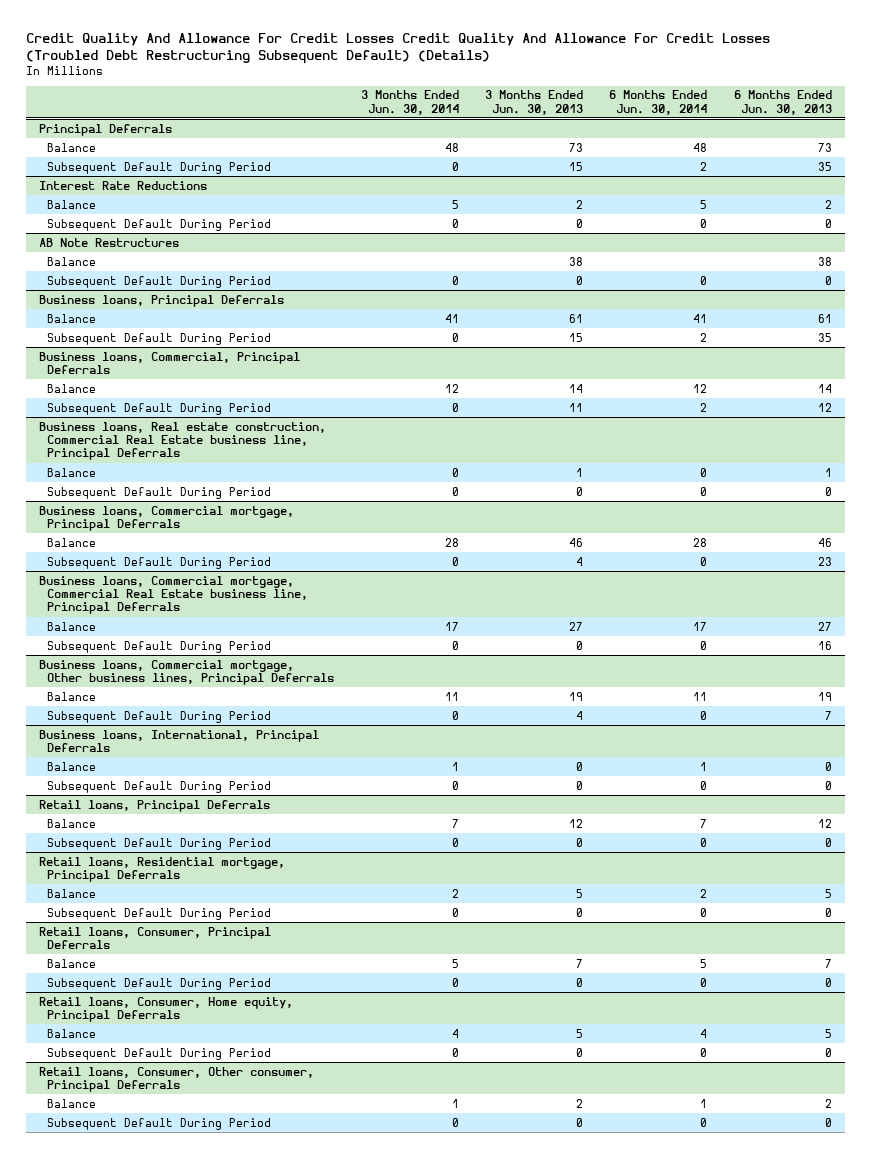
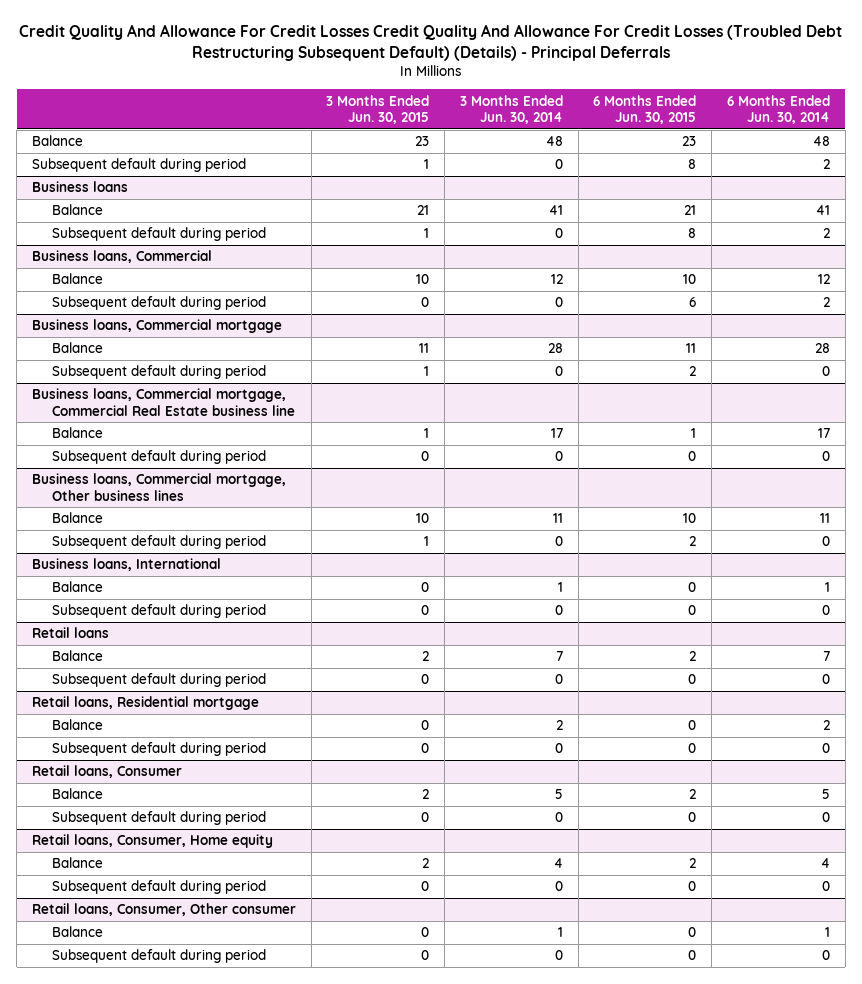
- Credit Quality And Allowance For Credit Losses Credit Quality And Allowance For Credit Losses (Troubled Debt Restructuring Subsequent Default) (Details)
+ Credit Quality And Allowance For Credit Losses Credit Quality And Allowance For Credit Losses (Troubled Debt Restructuring Subsequent Default) (Details) - Principal Deferrals
- | 3 Months Ended Jun. 30, 2014 | 3 Months Ended Jun. 30, 2013 | 6 Months Ended Jun. 30, 2014 | 6 Months Ended Jun. 30, 2013
+ | 3 Months Ended Jun. 30, 2015 | 3 Months Ended Jun. 30, 2014 | 6 Months Ended Jun. 30, 2015 | 6 Months Ended Jun. 30, 2014
- Principal Deferrals
- Subsequent Default During Period | 0 | 15 | 2 | 35
- Interest Rate Reductions
- Balance | 5 | 2 | 5 | 2
- Subsequent Default During Period | 0 | 0 | 0 | 0
- AB Note Restructures
- Balance | | 38 | | 38
- Subsequent Default During Period | 0 | 0 | 0 | 0
- Business loans, Principal Deferrals
+ Subsequent default during period | 1 | 0 | 8 | 2
+ Business loans
- Subsequent Default During Period | 0 | 15 | 2 | 35
- Business loans, Commercial, Principal Deferrals
+ Subsequent default during period | 1 | 0 | 8 | 2
+ Business loans, Commercial
- Subsequent Default During Period | 0 | 11 | 2 | 12
- Business loans, Real estate construction, Commercial Real Estate business line, Principal Deferrals
- Balance | 0 | 1 | 0 | 1
- Subsequent Default During Period | 0 | 0 | 0 | 0
- Business loans, Commercial mortgage, Principal Deferrals
+ Subsequent default during period | 0 | 0 | 6 | 2
+ Business loans, Commercial mortgage
- Subsequent Default During Period | 0 | 4 | 0 | 23
- Business loans, Commercial mortgage, Commercial Real Estate business line, Principal Deferrals
+ Subsequent default during period | 1 | 0 | 2 | 0
+ Business loans, Commercial mortgage, Commercial Real Estate business line
- Subsequent Default During Period | 0 | 0 | 0 | 16
- Business loans, Commercial mortgage, Other business lines, Principal Deferrals
+ Subsequent default during period | 0 | 0 | 0 | 0
+ Business loans, Commercial mortgage, Other business lines
- Subsequent Default During Period | 0 | 4 | 0 | 7
- Business loans, International, Principal Deferrals
+ Subsequent default during period | 1 | 0 | 2 | 0
+ Business loans, International
- Subsequent Default During Period | 0 | 0 | 0 | 0
- Retail loans, Principal Deferrals
+ Subsequent default during period | 0 | 0 | 0 | 0
+ Retail loans
- Subsequent Default During Period | 0 | 0 | 0 | 0
- Retail loans, Residential mortgage, Principal Deferrals
+ Subsequent default during period | 0 | 0 | 0 | 0
+ Retail loans, Residential mortgage
- Subsequent Default During Period | 0 | 0 | 0 | 0
- Retail loans, Consumer, Principal Deferrals
+ Subsequent default during period | 0 | 0 | 0 | 0
+ Retail loans, Consumer
- Subsequent Default During Period | 0 | 0 | 0 | 0
- Retail loans, Consumer, Home equity, Principal Deferrals
+ Subsequent default during period | 0 | 0 | 0 | 0
+ Retail loans, Consumer, Home equity
- Subsequent Default During Period | 0 | 0 | 0 | 0
- Retail loans, Consumer, Other consumer, Principal Deferrals
+ Subsequent default during period | 0 | 0 | 0 | 0
+ Retail loans, Consumer, Other consumer
- Subsequent Default During Period | 0 | 0 | 0 | 0
+ Subsequent default during period | 0 | 0 | 0 | 0

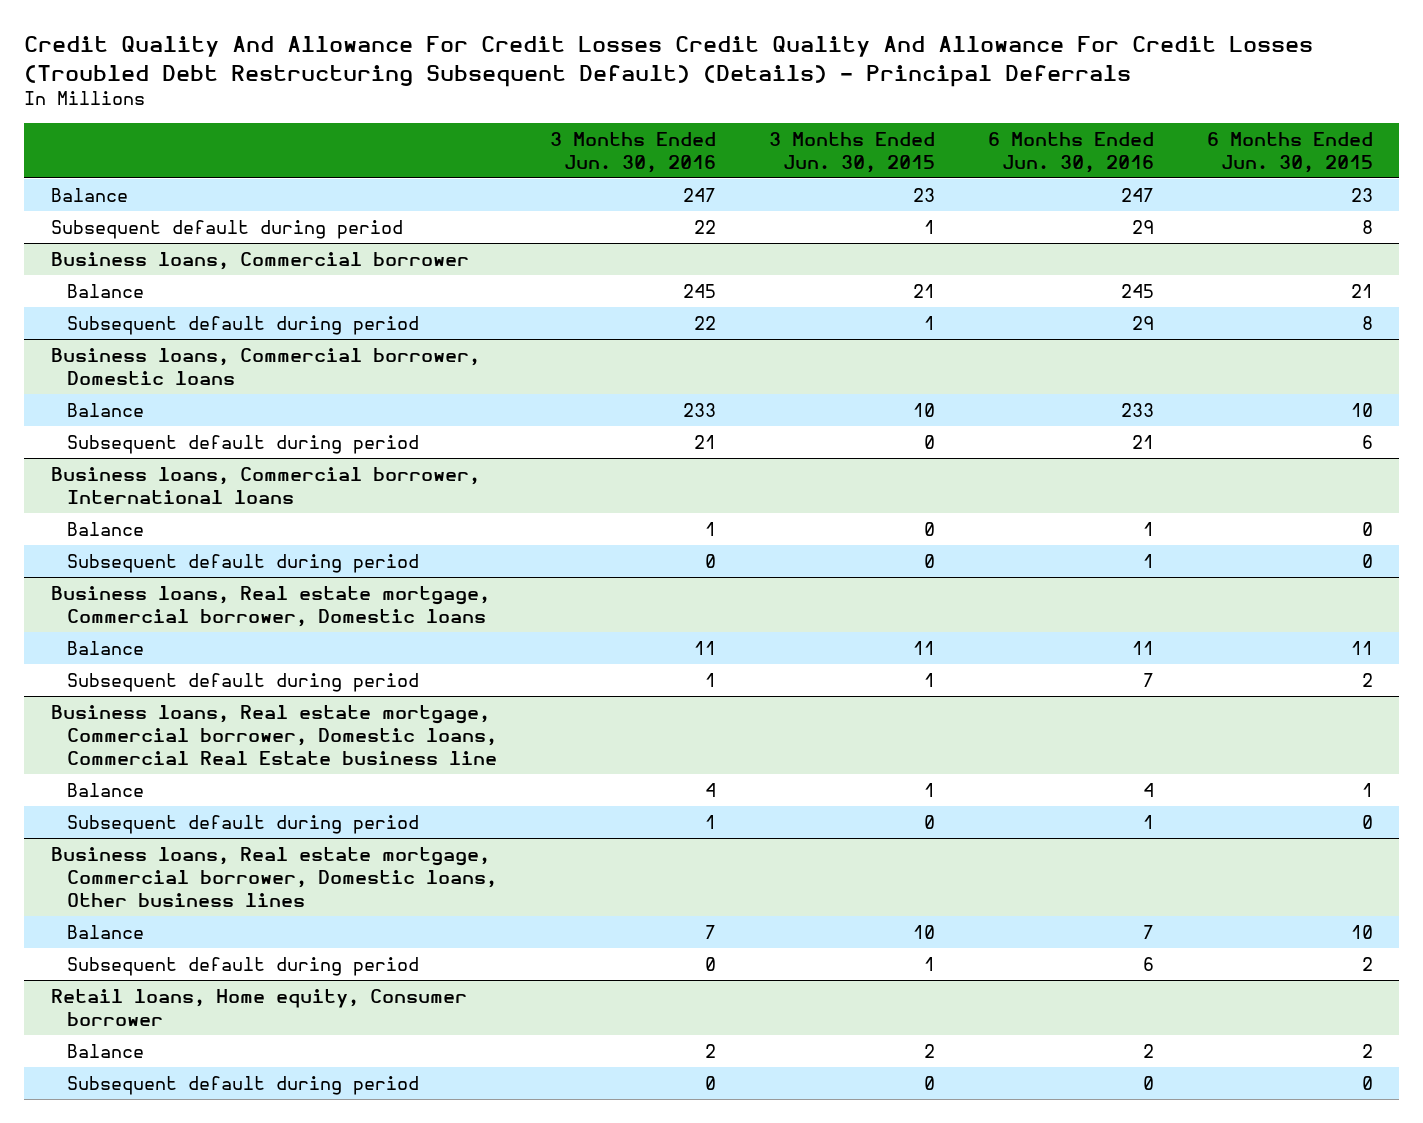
- | 3 Months Ended Jun. 30, 2015 | 3 Months Ended Jun. 30, 2014 | 6 Months Ended Jun. 30, 2015 | 6 Months Ended Jun. 30, 2014
+ | 3 Months Ended Jun. 30, 2016 | 3 Months Ended Jun. 30, 2015 | 6 Months Ended Jun. 30, 2016 | 6 Months Ended Jun. 30, 2015
- Business loans
+ Business loans, Commercial borrower
- Business loans, Commercial
+ Business loans, Commercial borrower, Domestic loans
- Business loans, Commercial mortgage
+ Business loans, Commercial borrower, International loans
+ Balance | 1 | 0 | 1 | 0
+ Subsequent default during period | 0 | 0 | 1 | 0
+ Business loans, Real estate mortgage, Commercial borrower, Domestic loans
- Business loans, Commercial mortgage, Commercial Real Estate business line
+ Business loans, Real estate mortgage, Commercial borrower, Domestic loans, Commercial Real Estate business line
- Business loans, Commercial mortgage, Other business lines
+ Business loans, Real estate mortgage, Commercial borrower, Domestic loans, Other business lines
- Business loans, International
- Balance | 0 | 1 | 0 | 1
- Subsequent default during period | 0 | 0 | 0 | 0
- Retail loans
- Balance | 2 | 7 | 2 | 7
- Subsequent default during period | 0 | 0 | 0 | 0
- Retail loans, Residential mortgage
- Balance | 0 | 2 | 0 | 2
- Subsequent default during period | 0 | 0 | 0 | 0
- Retail loans, Consumer
- Balance | 2 | 5 | 2 | 5
- Subsequent default during period | 0 | 0 | 0 | 0
- Retail loans, Consumer, Home equity
+ Retail loans, Home equity, Consumer borrower
- Retail loans, Consumer, Other consumer
- Balance | 0 | 1 | 0 | 1
- Subsequent default during period | 0 | 0 | 0 | 0

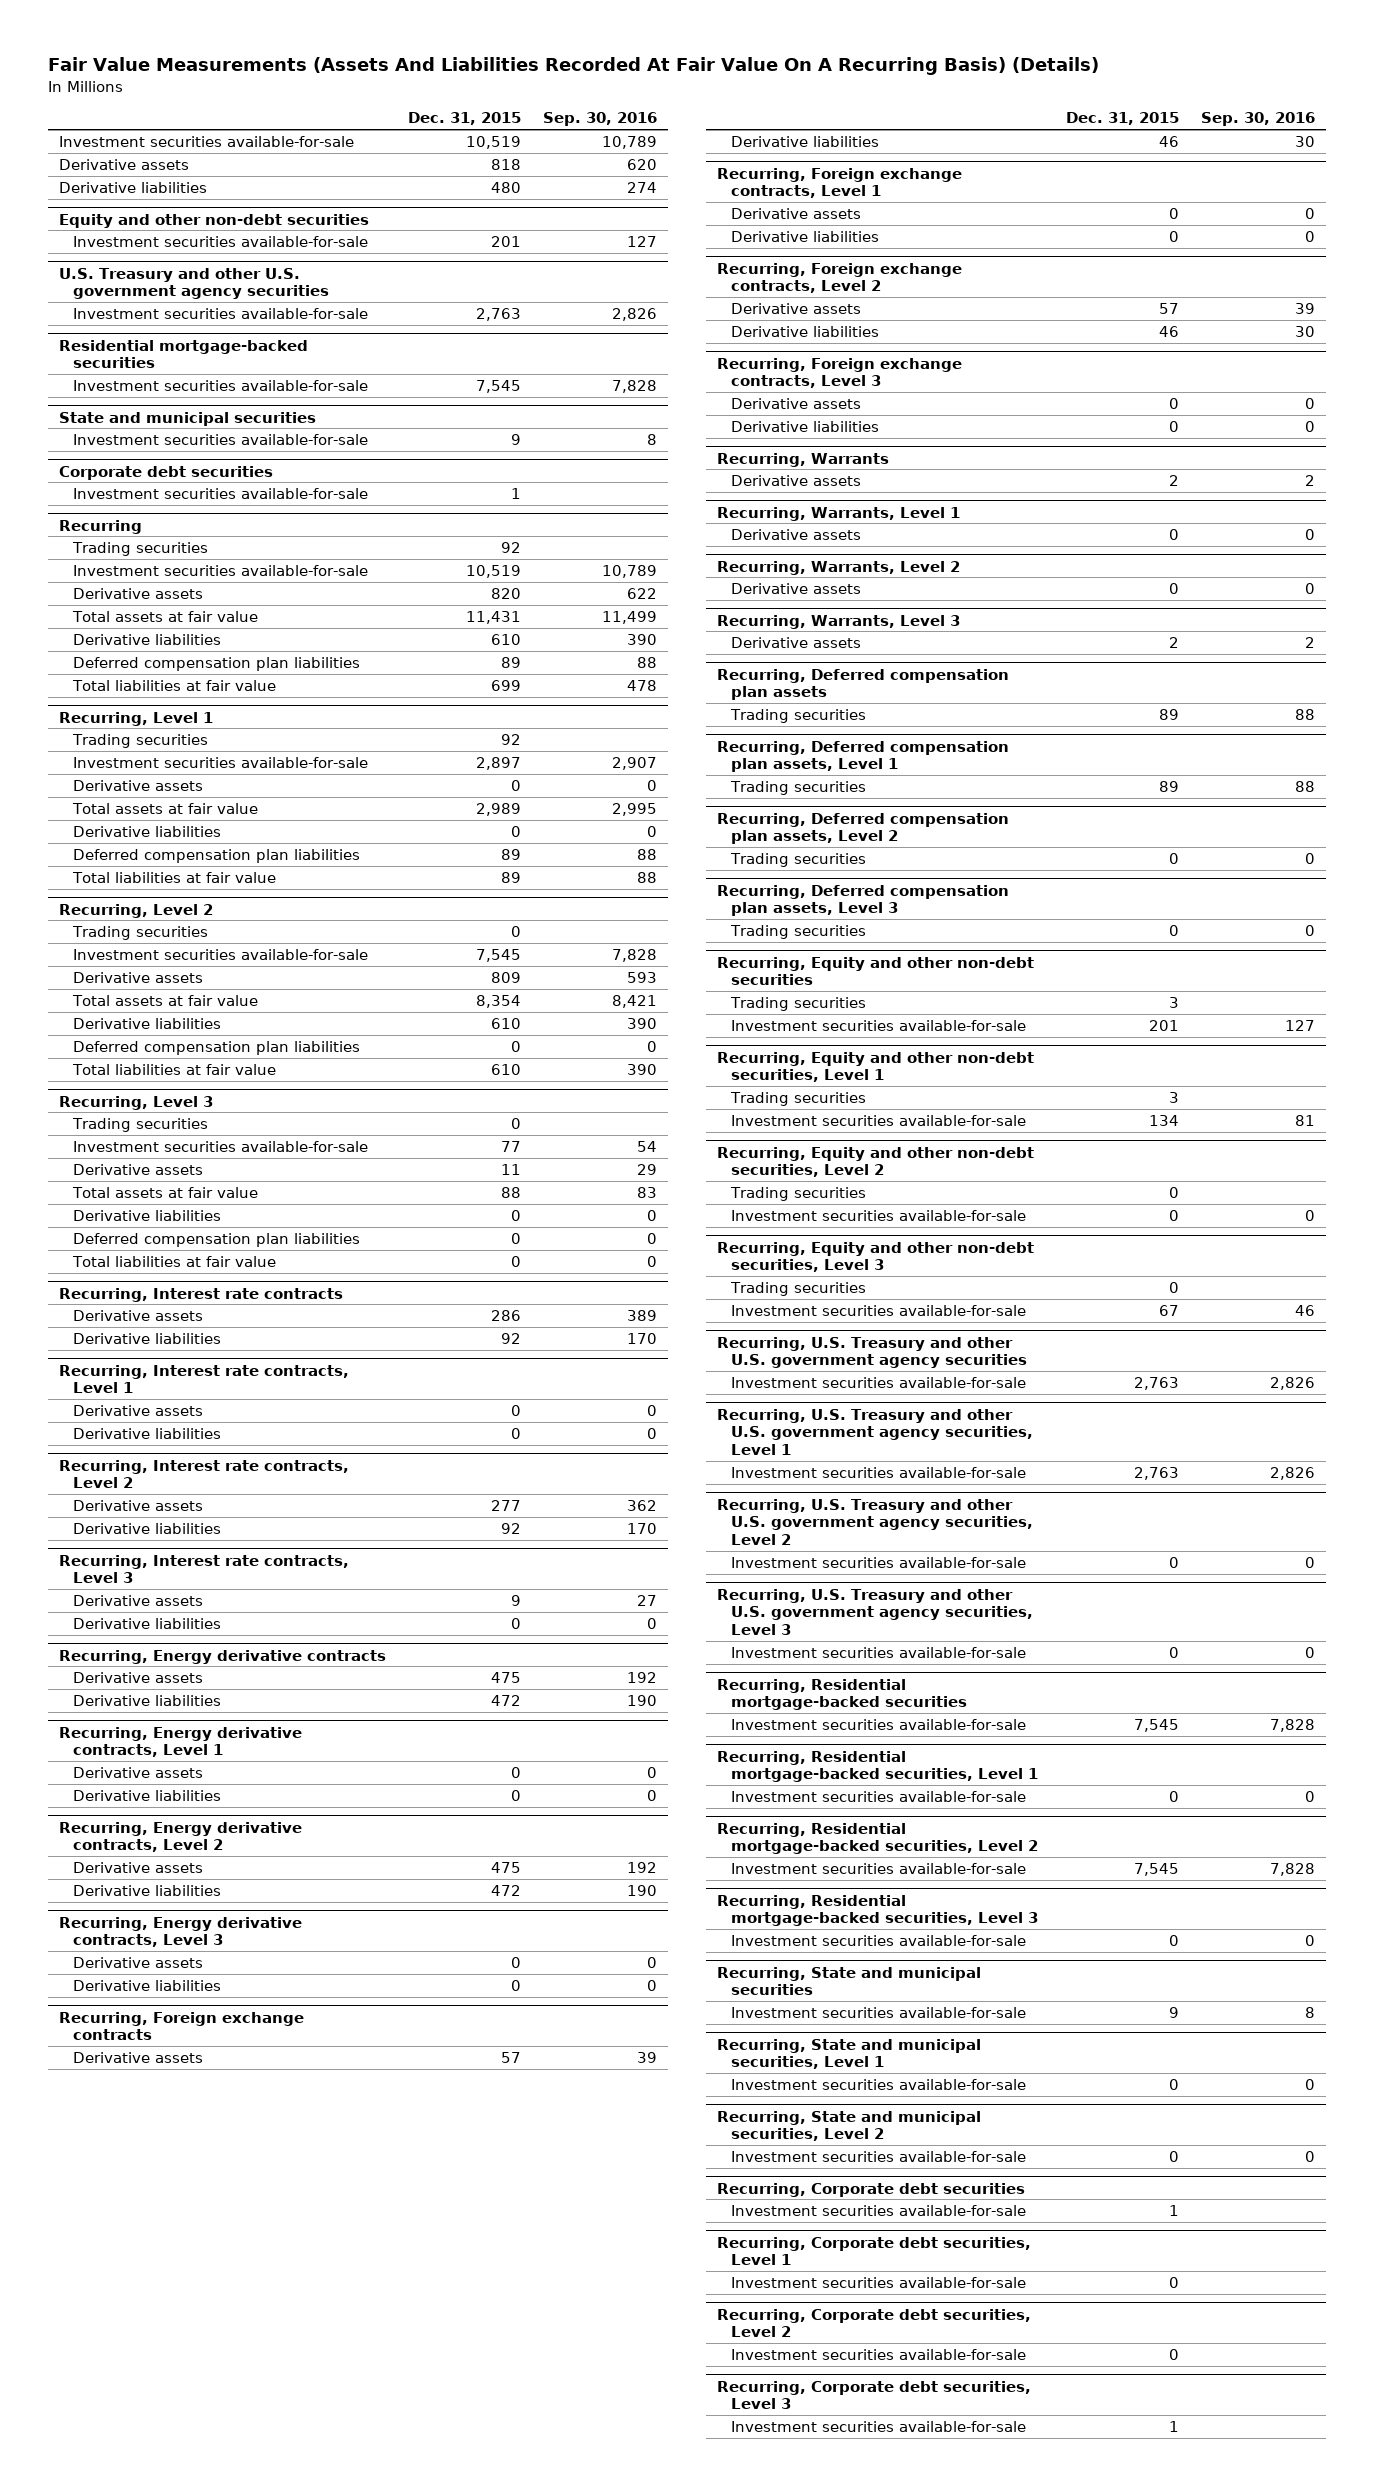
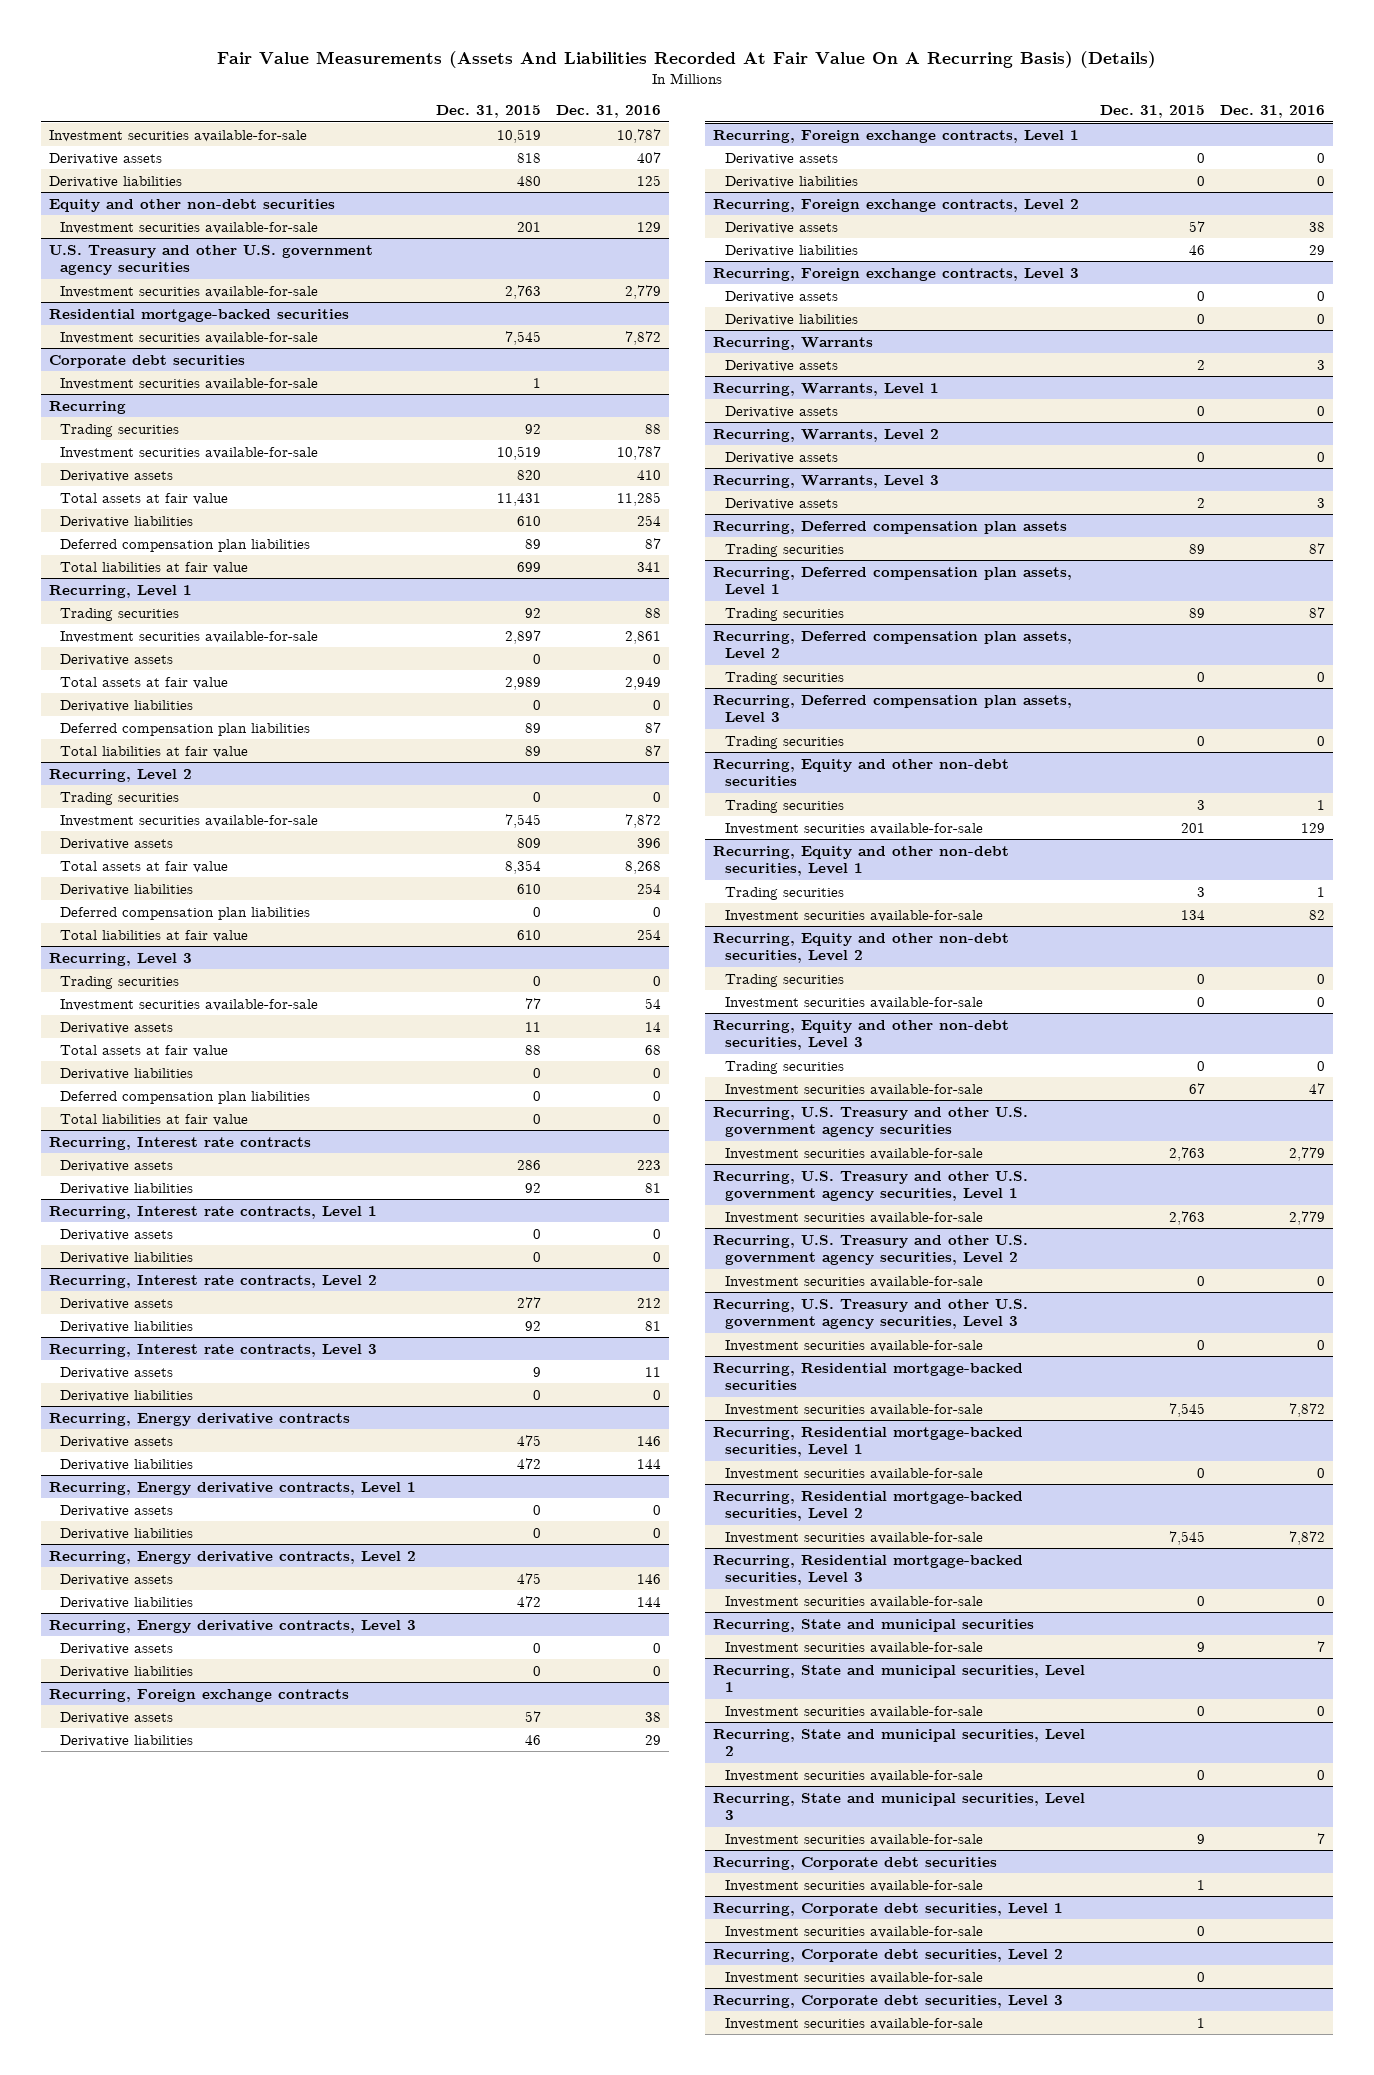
- | Dec. 31, 2015 | Sep. 30, 2016
+ | Dec. 31, 2015 | Dec. 31, 2016
- State and municipal securities
- Investment securities available-for-sale | 9 | 8
+ Recurring, State and municipal securities, Level 3
+ Investment securities available-for-sale | 9 | 7

